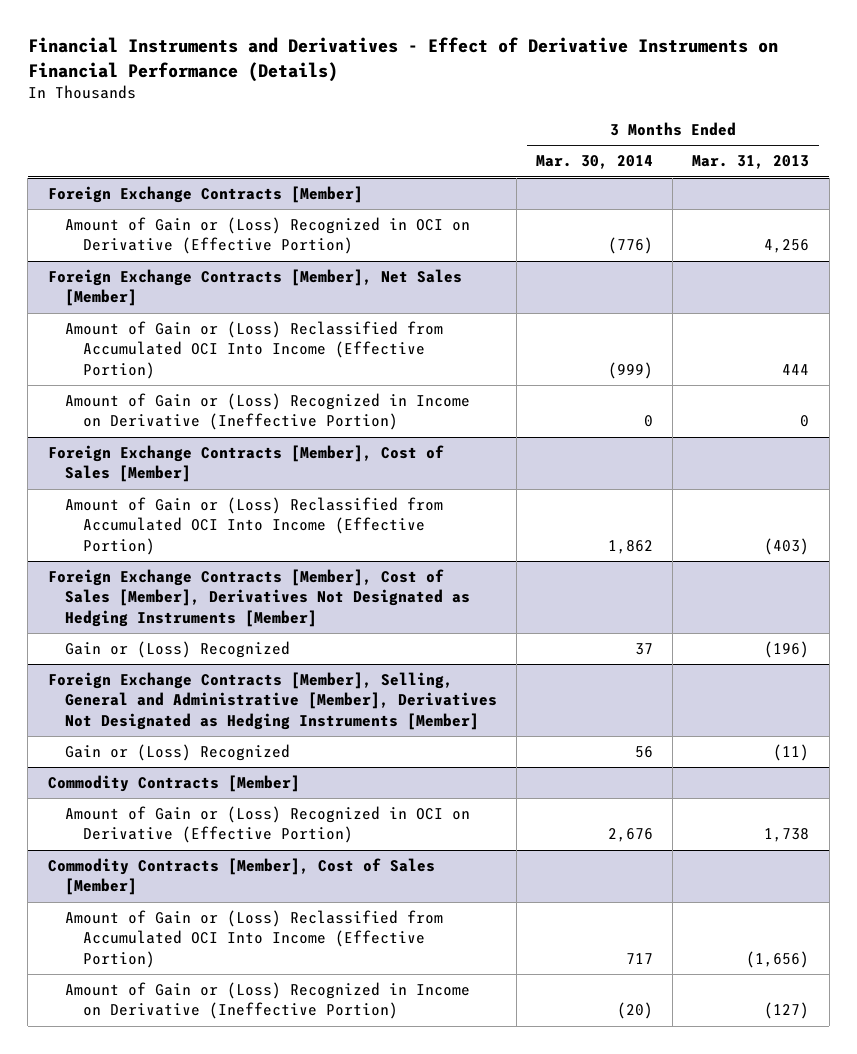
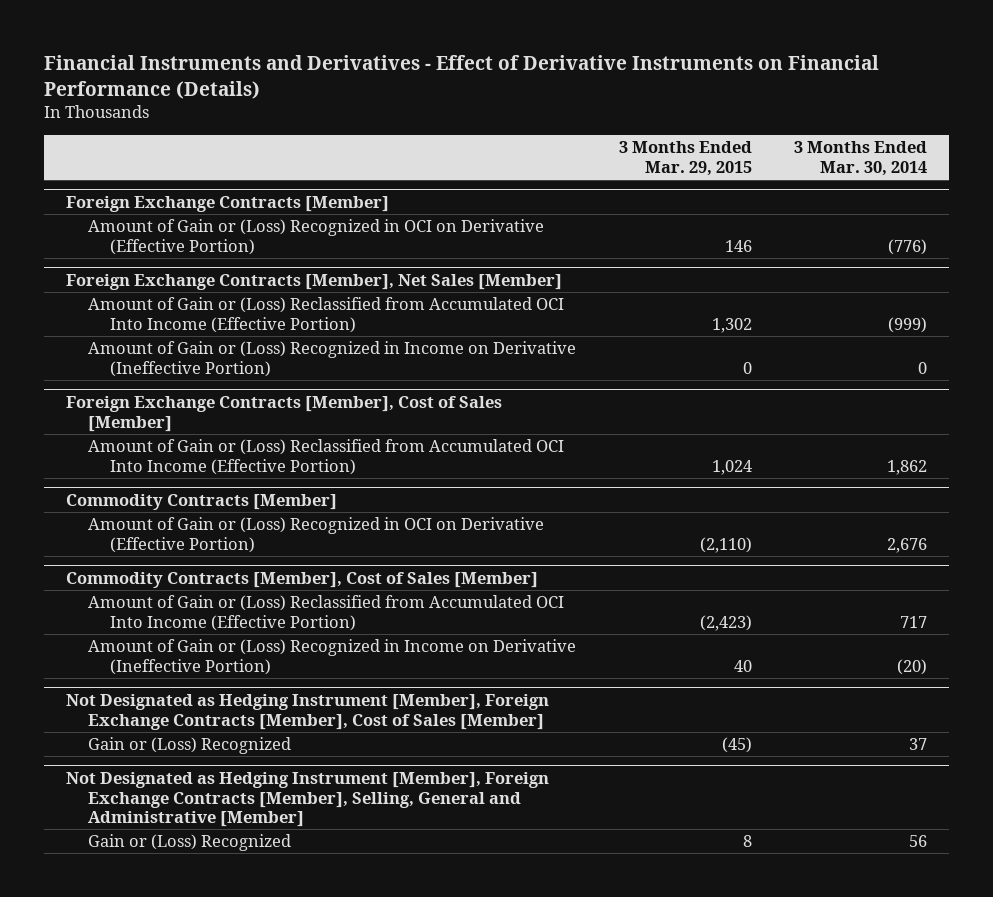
- | 3 Months Ended Mar. 30, 2014 | 3 Months Ended Mar. 31, 2013
+ | 3 Months Ended Mar. 29, 2015 | 3 Months Ended Mar. 30, 2014
- Foreign Exchange Contracts [Member], Cost of Sales [Member], Derivatives Not Designated as Hedging Instruments [Member]
- Gain or (Loss) Recognized | 37 | (196)
- Foreign Exchange Contracts [Member], Selling, General and Administrative [Member], Derivatives Not Designated as Hedging Instruments [Member]
- Gain or (Loss) Recognized | 56 | (11)
+ Not Designated as Hedging Instrument [Member], Foreign Exchange Contracts [Member], Cost of Sales [Member]
+ Gain or (Loss) Recognized | (45) | 37
+ Not Designated as Hedging Instrument [Member], Foreign Exchange Contracts [Member], Selling, General and Administrative [Member]
+ Gain or (Loss) Recognized | 8 | 56

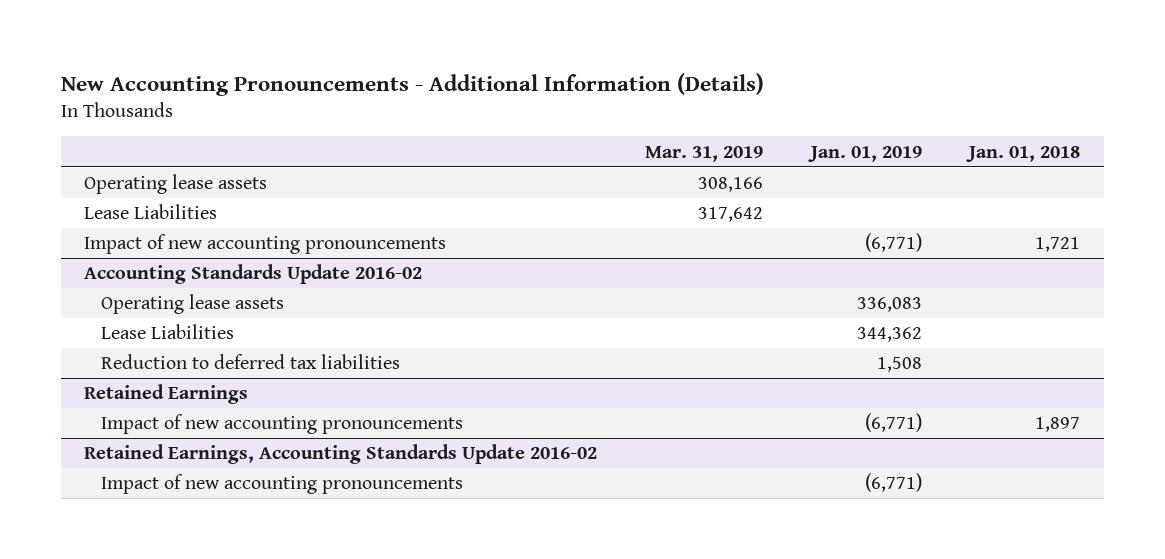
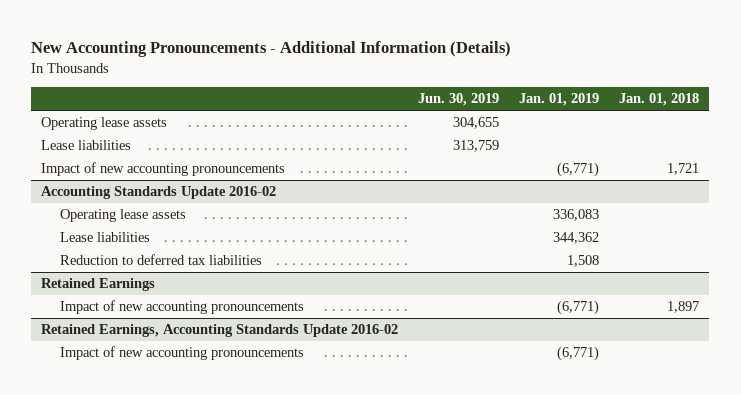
- | Mar. 31, 2019 | Jan. 01, 2019 | Jan. 01, 2018
+ | Jun. 30, 2019 | Jan. 01, 2019 | Jan. 01, 2018
- Lease Liabilities | 317,642 | |
+ Lease liabilities | 313,759 | |
@ Accounting Standards Update 2016-02
- Lease Liabilities | | 344,362 |
+ Lease liabilities | | 344,362 |

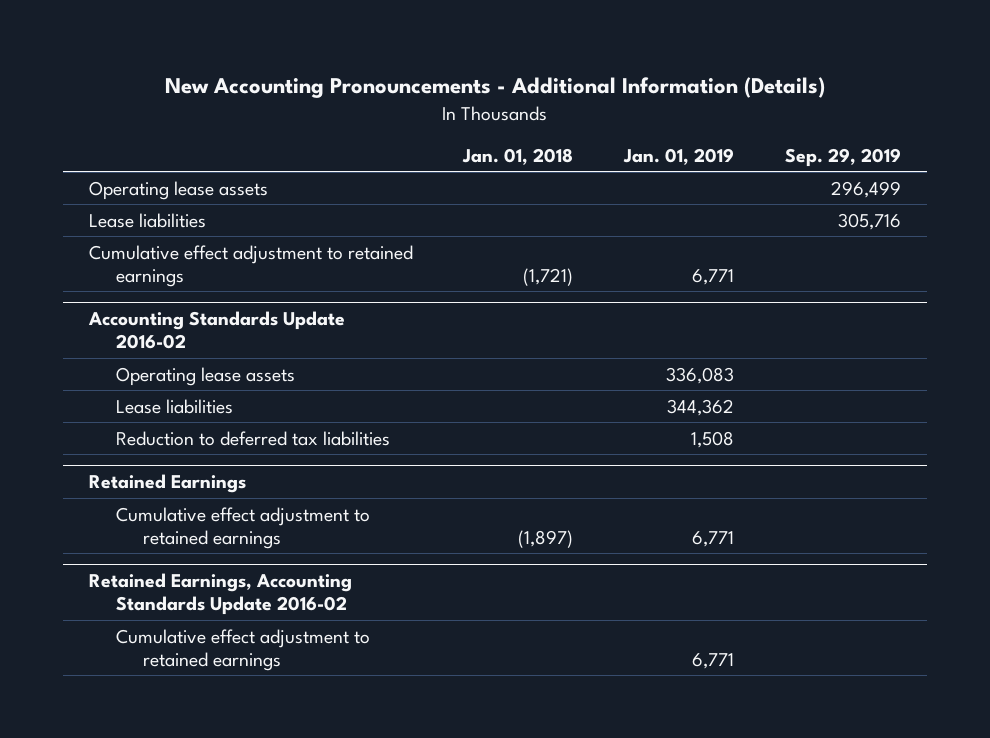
- | Jun. 30, 2019 | Jan. 01, 2019 | Jan. 01, 2018
+ | Jan. 01, 2018 | Jan. 01, 2019 | Sep. 29, 2019
- Impact of new accounting pronouncements | | (6,771) | 1,721
+ Cumulative effect adjustment to retained earnings | (1,721) | 6,771 |
@ Retained Earnings
- Impact of new accounting pronouncements | | (6,771) | 1,897
+ Cumulative effect adjustment to retained earnings | (1,897) | 6,771 |
@ Retained Earnings, Accounting Standards Update 2016-02
- Impact of new accounting pronouncements | | (6,771) |
+ Cumulative effect adjustment to retained earnings | | 6,771 |

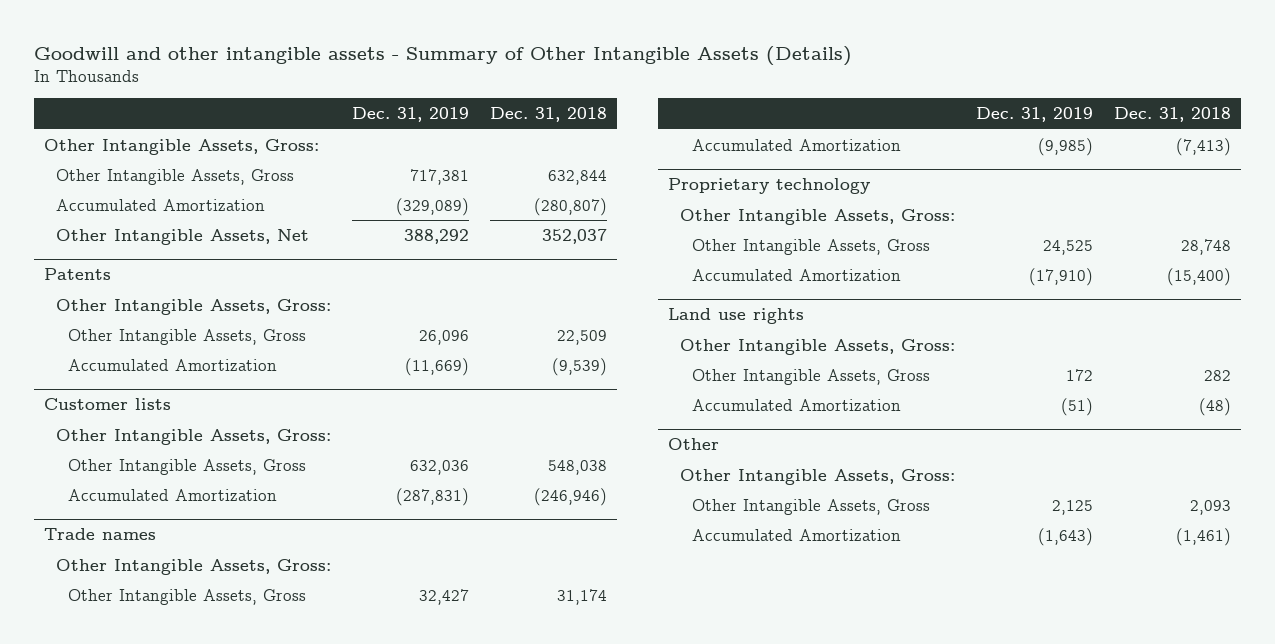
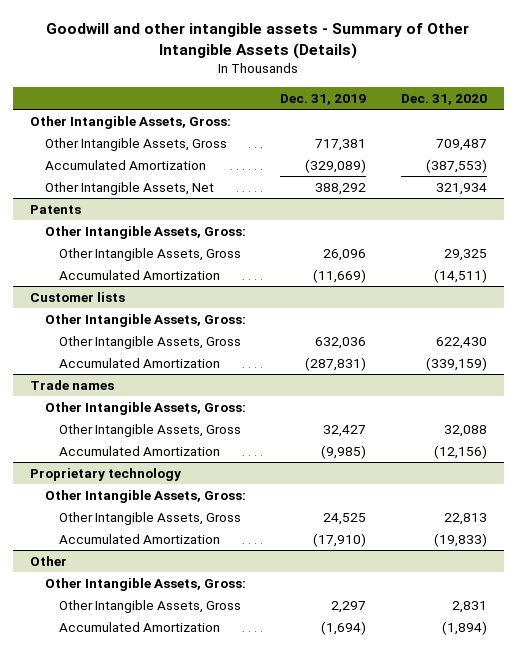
- | Dec. 31, 2019 | Dec. 31, 2018
+ | Dec. 31, 2019 | Dec. 31, 2020
- Land use rights
- Other Intangible Assets, Gross:
- Other Intangible Assets, Gross | 172 | 282
- Accumulated Amortization | (51) | (48)
@ Other
- Other Intangible Assets, Gross | 2,125 | 2,093
- Accumulated Amortization | (1,643) | (1,461)
+ Other Intangible Assets, Gross | 2,297 | 2,831
+ Accumulated Amortization | (1,694) | (1,894)

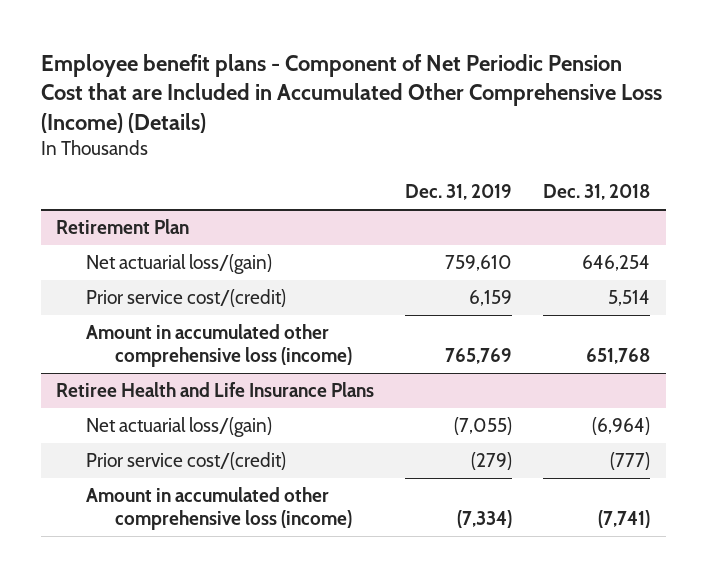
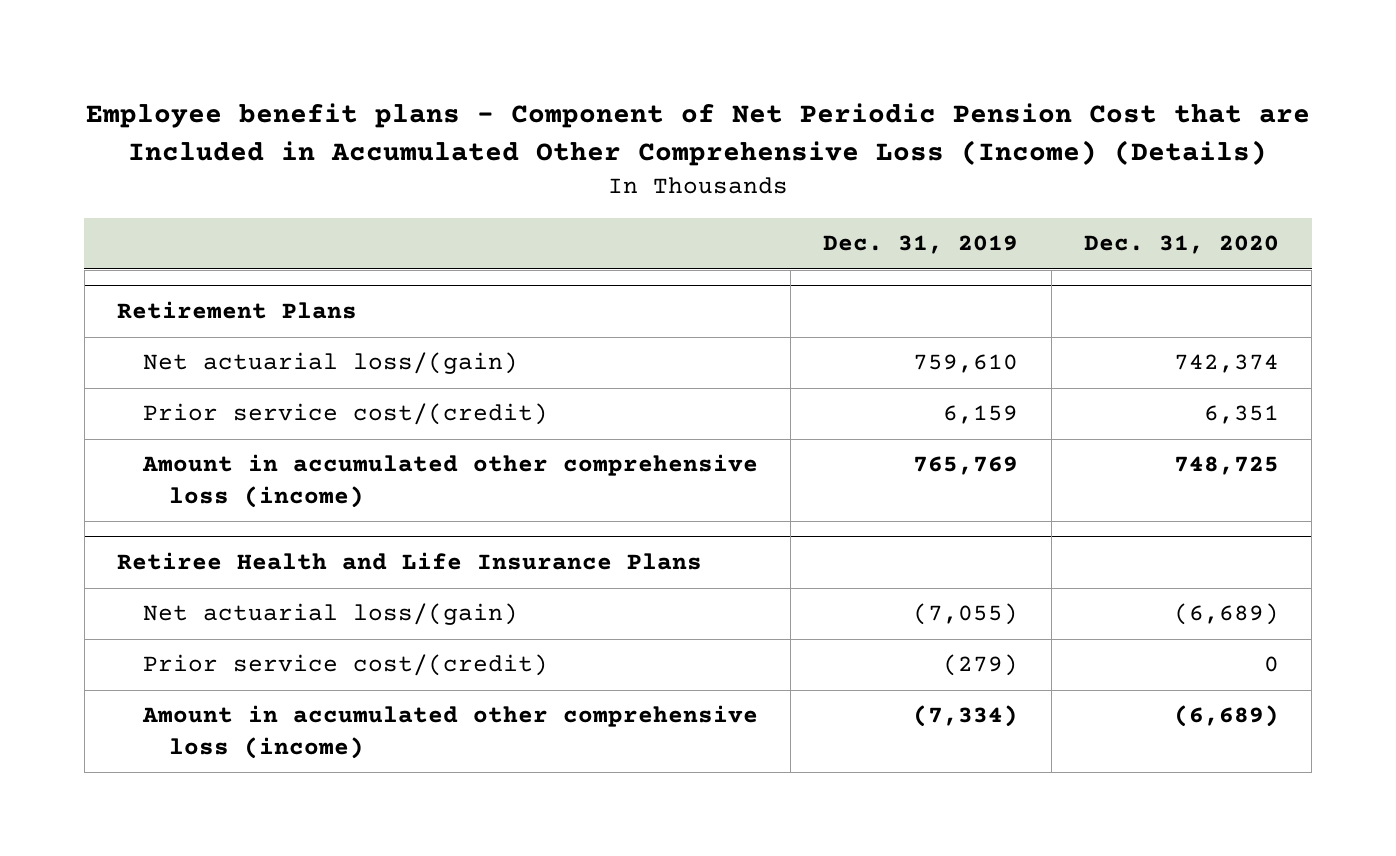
- | Dec. 31, 2019 | Dec. 31, 2018
+ | Dec. 31, 2019 | Dec. 31, 2020
- Retirement Plan
+ Retirement Plans

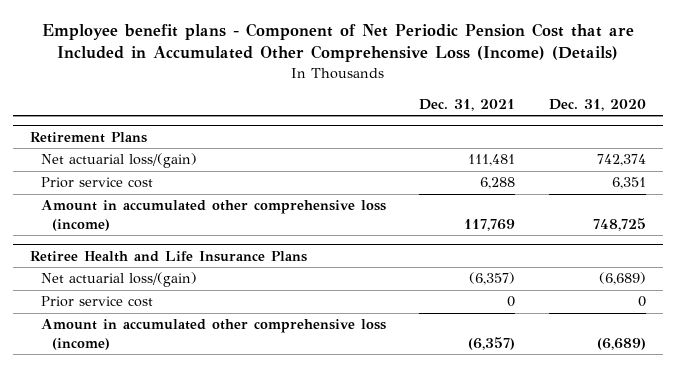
- | Dec. 31, 2019 | Dec. 31, 2020
+ | Dec. 31, 2021 | Dec. 31, 2020
@ Retirement Plans
- Prior service cost/(credit) | 6,159 | 6,351
+ Prior service cost | 6,288 | 6,351
@ Retiree Health and Life Insurance Plans
- Prior service cost/(credit) | (279) | 0
+ Prior service cost | 0 | 0

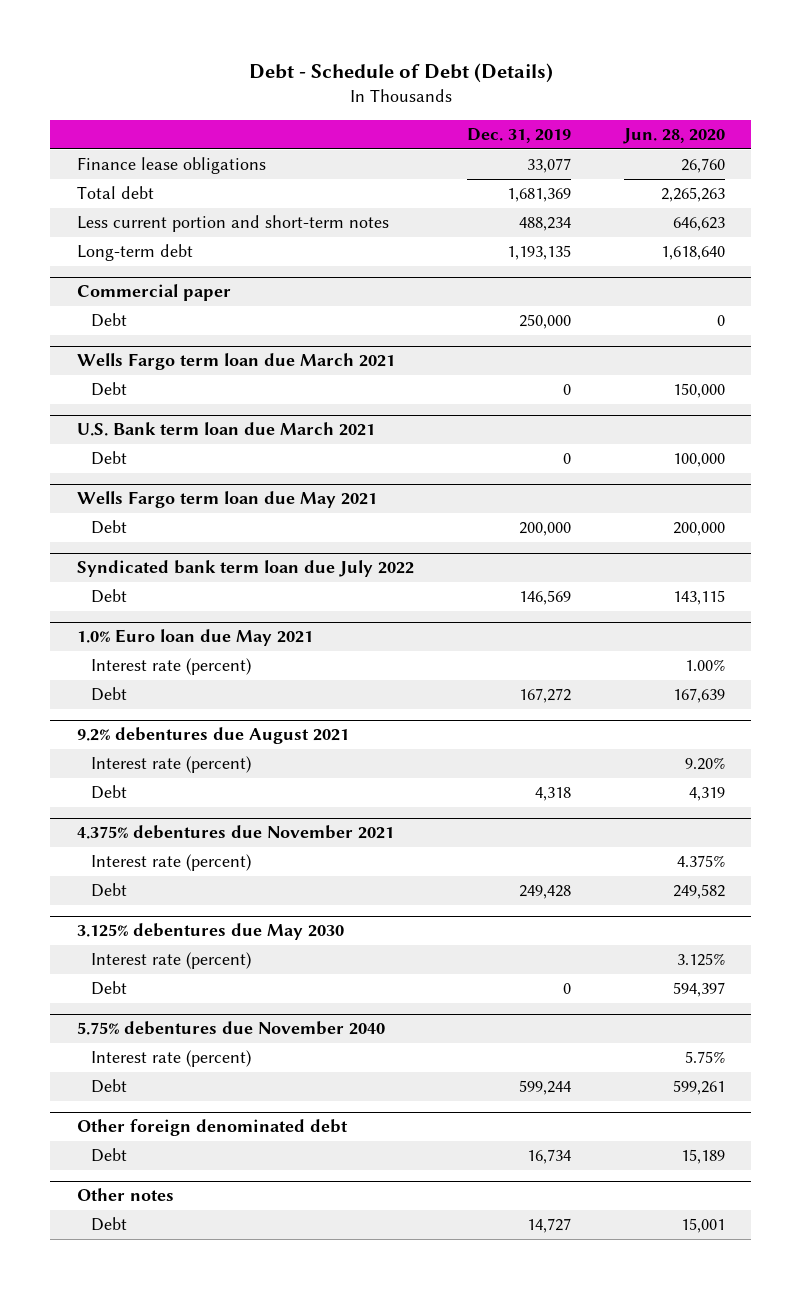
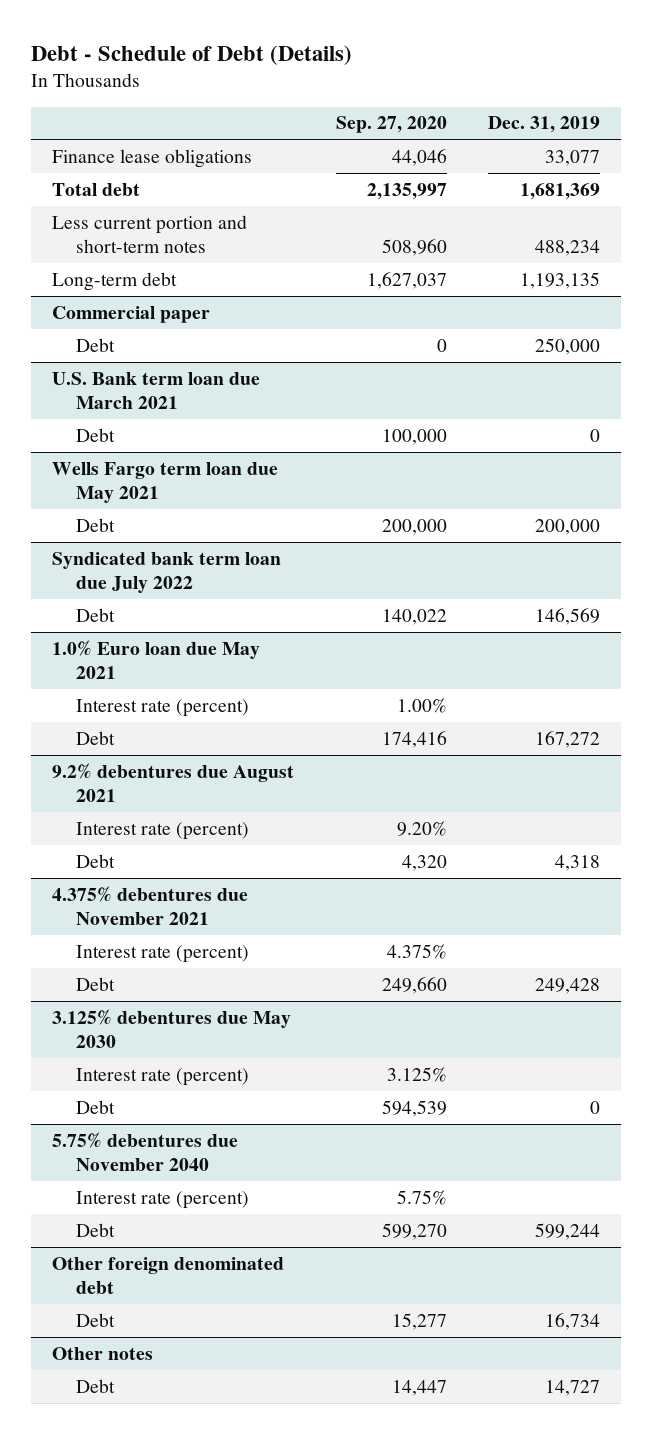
- | Dec. 31, 2019 | Jun. 28, 2020
+ | Sep. 27, 2020 | Dec. 31, 2019
- Wells Fargo term loan due March 2021
- Debt | 0 | 150,000

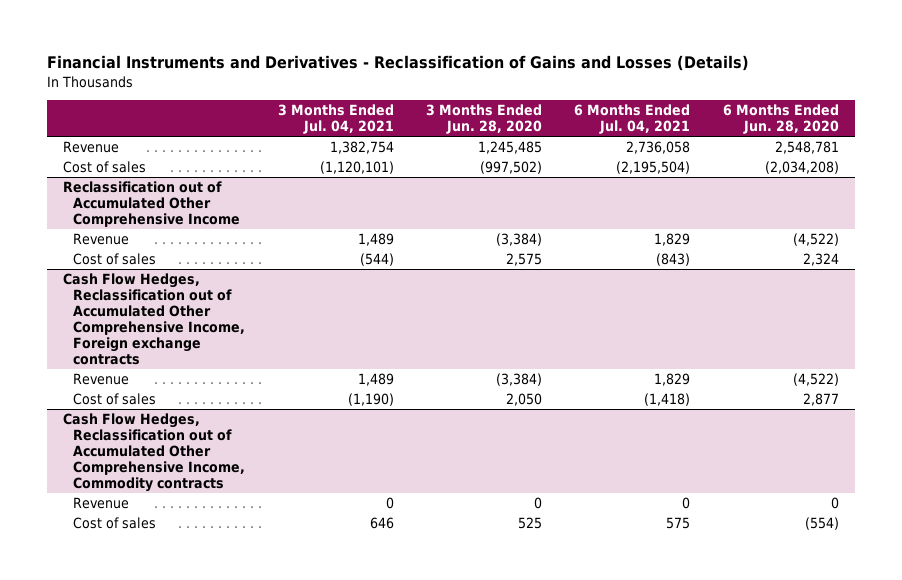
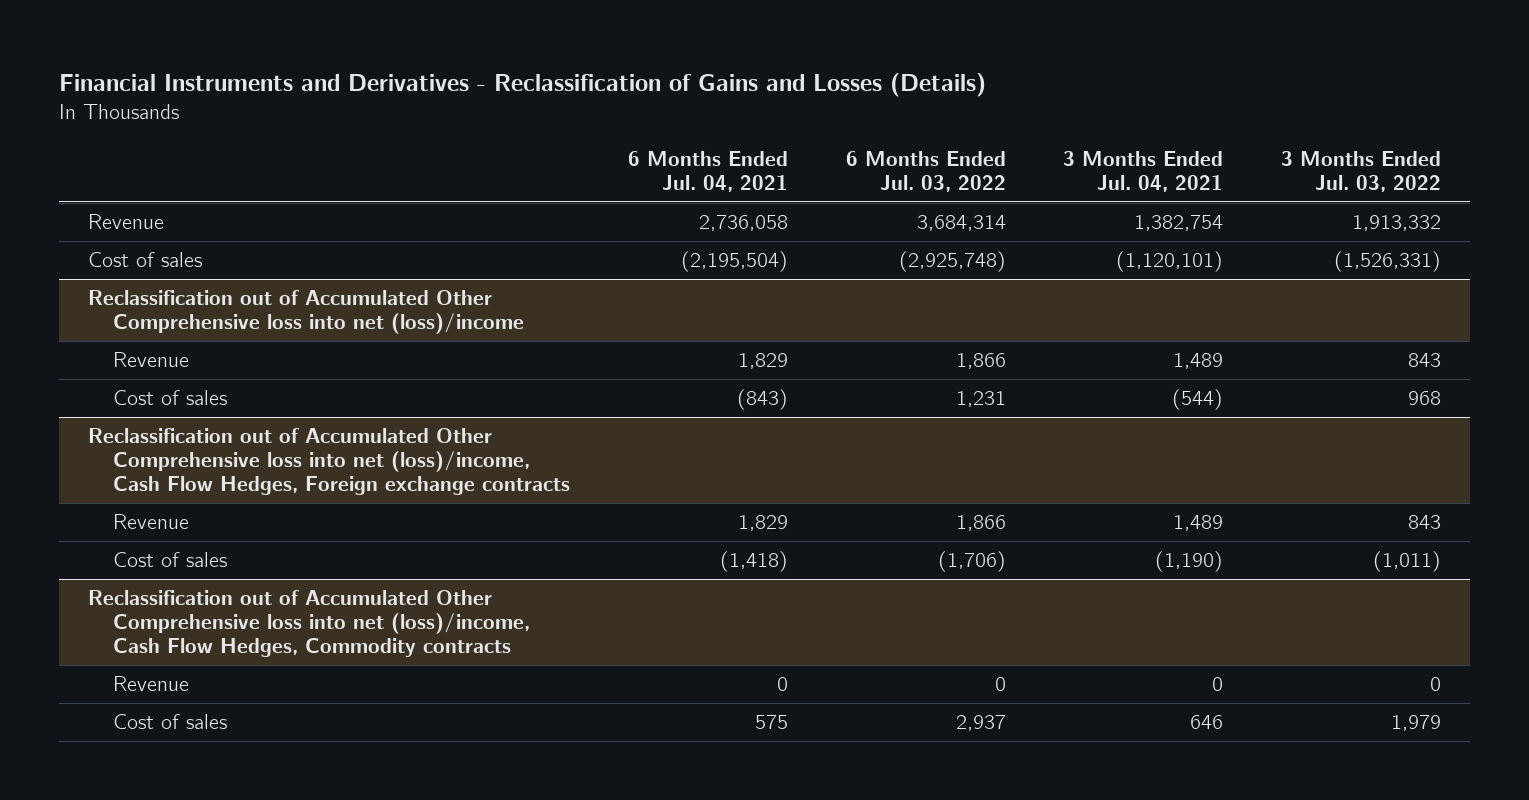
- | 3 Months Ended Jul. 04, 2021 | 3 Months Ended Jun. 28, 2020 | 6 Months Ended Jul. 04, 2021 | 6 Months Ended Jun. 28, 2020
+ | 6 Months Ended Jul. 04, 2021 | 6 Months Ended Jul. 03, 2022 | 3 Months Ended Jul. 04, 2021 | 3 Months Ended Jul. 03, 2022
- Reclassification out of Accumulated Other Comprehensive Income
+ Reclassification out of Accumulated Other Comprehensive loss into net (loss)/income
- Cash Flow Hedges, Reclassification out of Accumulated Other Comprehensive Income, Foreign exchange contracts
+ Reclassification out of Accumulated Other Comprehensive loss into net (loss)/income, Cash Flow Hedges, Foreign exchange contracts
- Cash Flow Hedges, Reclassification out of Accumulated Other Comprehensive Income, Commodity contracts
+ Reclassification out of Accumulated Other Comprehensive loss into net (loss)/income, Cash Flow Hedges, Commodity contracts

